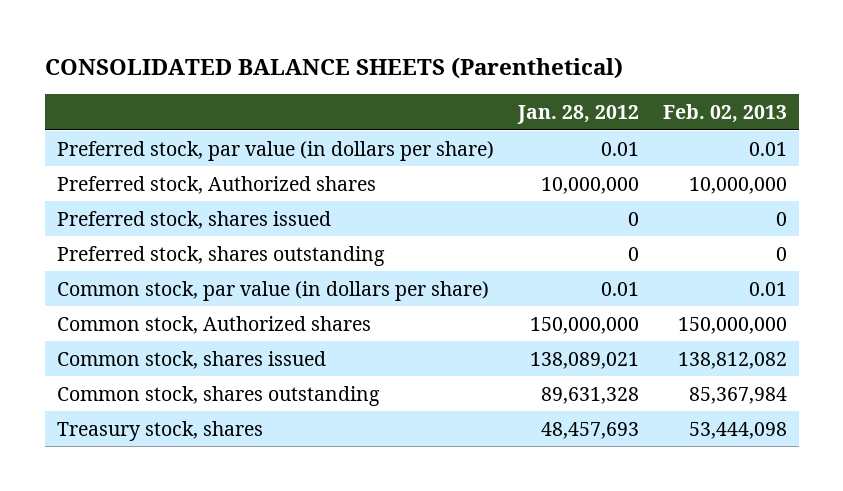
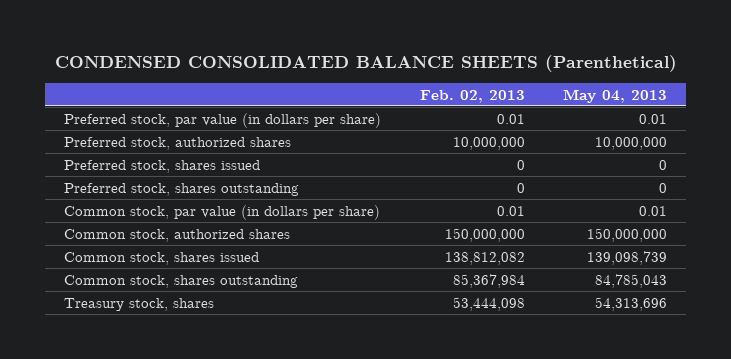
- CONSOLIDATED BALANCE SHEETS (Parenthetical)
+ CONDENSED CONSOLIDATED BALANCE SHEETS (Parenthetical)
- | Jan. 28, 2012 | Feb. 02, 2013
+ | Feb. 02, 2013 | May 04, 2013
- Preferred stock, Authorized shares | 10,000,000 | 10,000,000
+ Preferred stock, authorized shares | 10,000,000 | 10,000,000
- Common stock, Authorized shares | 150,000,000 | 150,000,000
+ Common stock, authorized shares | 150,000,000 | 150,000,000

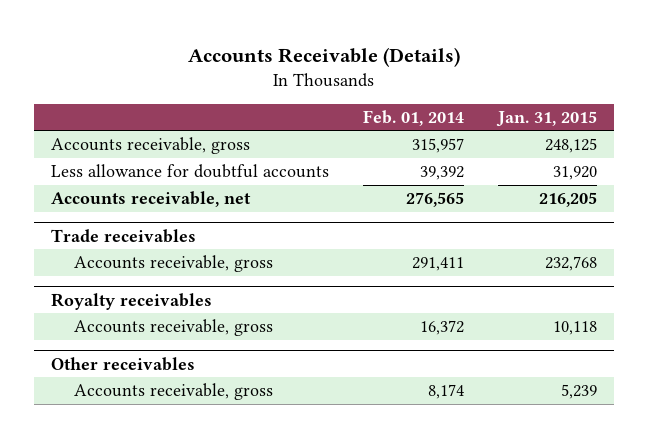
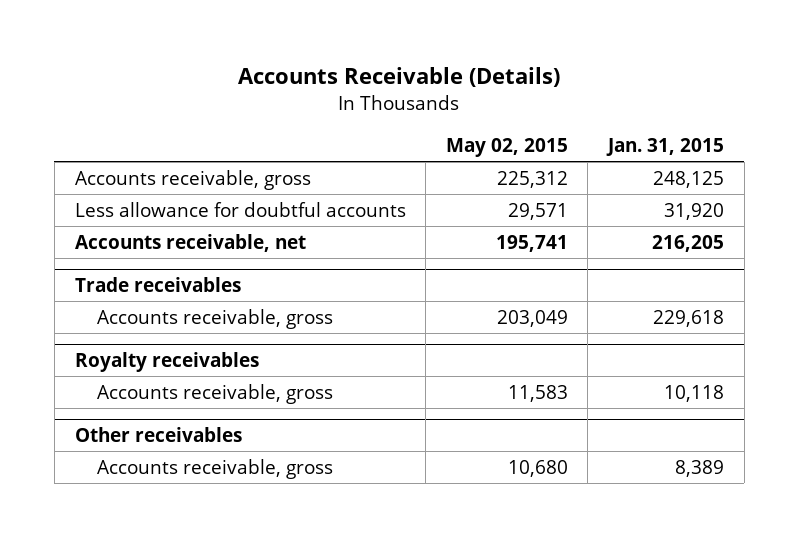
- | Feb. 01, 2014 | Jan. 31, 2015
+ | May 02, 2015 | Jan. 31, 2015
@ Trade receivables
- Accounts receivable, gross | 291,411 | 232,768
+ Accounts receivable, gross | 203,049 | 229,618
@ Other receivables
- Accounts receivable, gross | 8,174 | 5,239
+ Accounts receivable, gross | 10,680 | 8,389

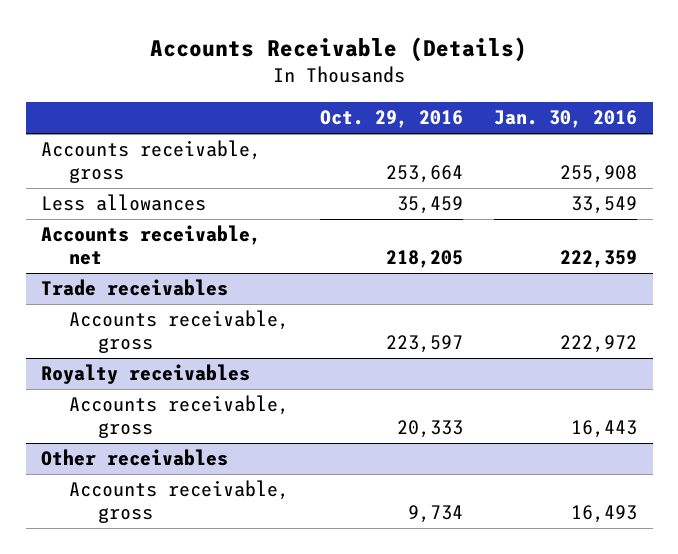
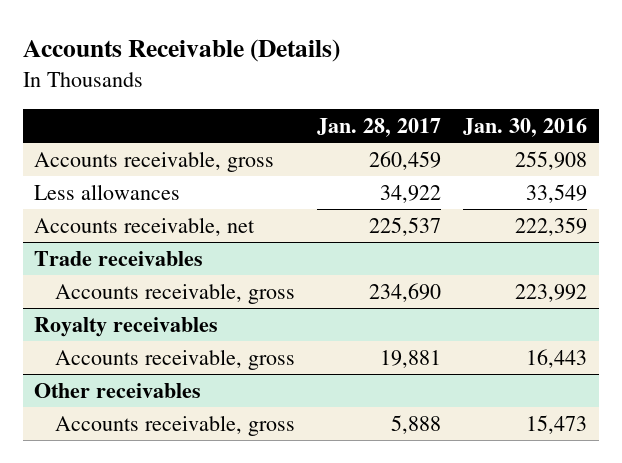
- | Oct. 29, 2016 | Jan. 30, 2016
+ | Jan. 28, 2017 | Jan. 30, 2016
@ Trade receivables
- Accounts receivable, gross | 223,597 | 222,972
+ Accounts receivable, gross | 234,690 | 223,992
@ Other receivables
- Accounts receivable, gross | 9,734 | 16,493
+ Accounts receivable, gross | 5,888 | 15,473

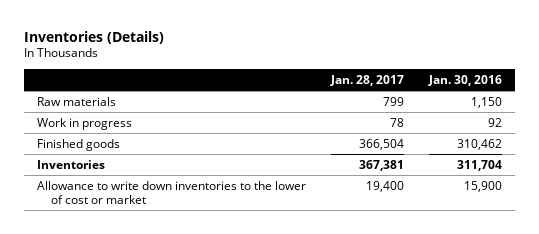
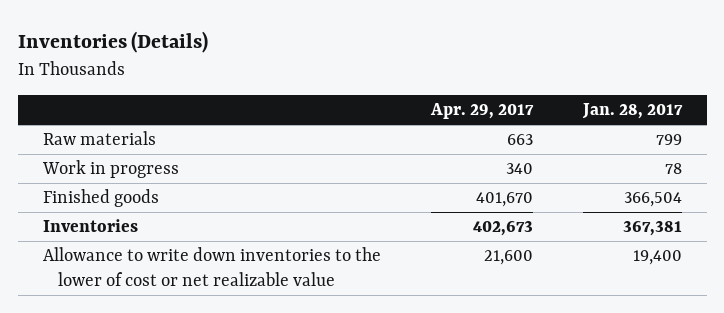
- | Jan. 28, 2017 | Jan. 30, 2016
+ | Apr. 29, 2017 | Jan. 28, 2017
- Allowance to write down inventories to the lower of cost or market | 19,400 | 15,900
+ Allowance to write down inventories to the lower of cost or net realizable value | 21,600 | 19,400

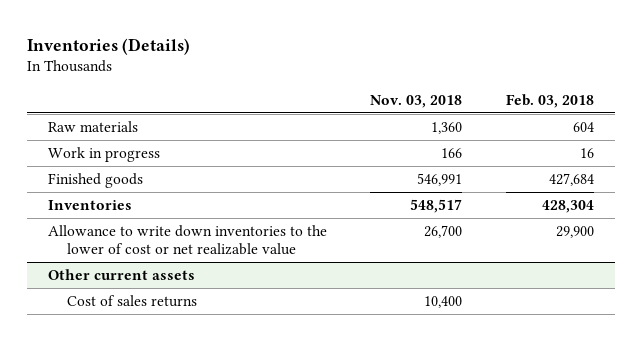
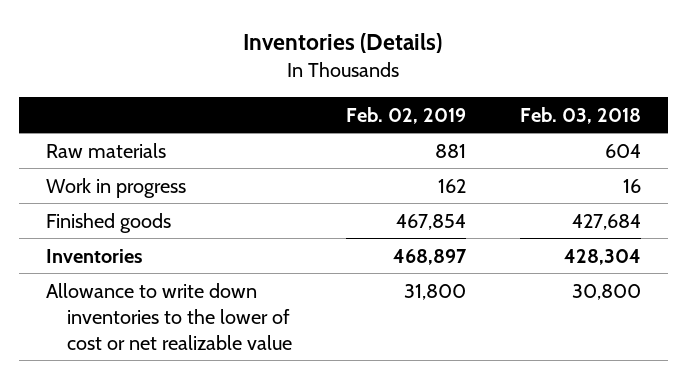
- | Nov. 03, 2018 | Feb. 03, 2018
+ | Feb. 02, 2019 | Feb. 03, 2018
- Allowance to write down inventories to the lower of cost or net realizable value | 26,700 | 29,900
- Other current assets
- Cost of sales returns | 10,400 |
+ Allowance to write down inventories to the lower of cost or net realizable value | 31,800 | 30,800

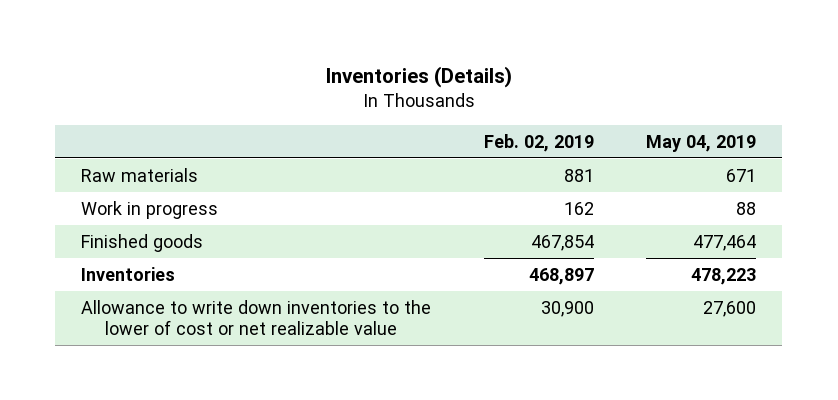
- | Feb. 02, 2019 | Feb. 03, 2018
+ | Feb. 02, 2019 | May 04, 2019
- Allowance to write down inventories to the lower of cost or net realizable value | 31,800 | 30,800
+ Allowance to write down inventories to the lower of cost or net realizable value | 30,900 | 27,600

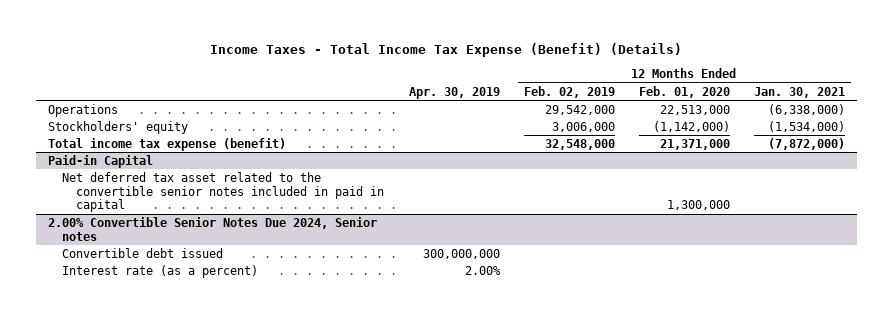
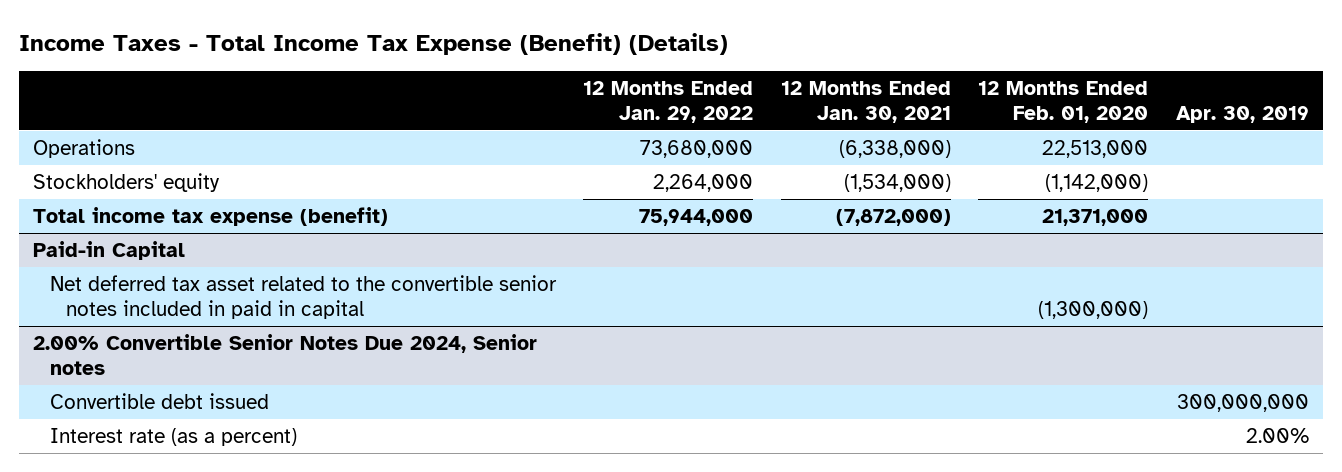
- | Apr. 30, 2019 | 12 Months Ended Feb. 02, 2019 | 12 Months Ended Feb. 01, 2020 | 12 Months Ended Jan. 30, 2021
+ | 12 Months Ended Jan. 29, 2022 | 12 Months Ended Jan. 30, 2021 | 12 Months Ended Feb. 01, 2020 | Apr. 30, 2019
@ Paid-in Capital
- Net deferred tax asset related to the convertible senior notes included in paid in capital | | | 1,300,000 |
+ Net deferred tax asset related to the convertible senior notes included in paid in capital | | | (1,300,000) |

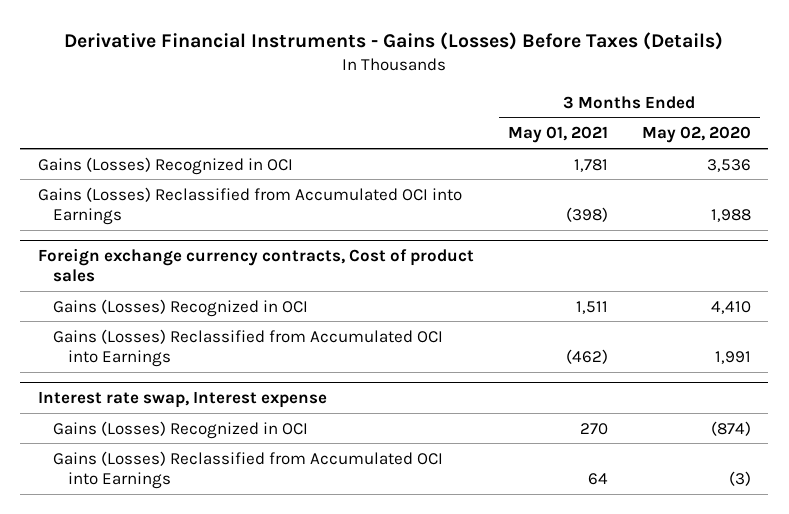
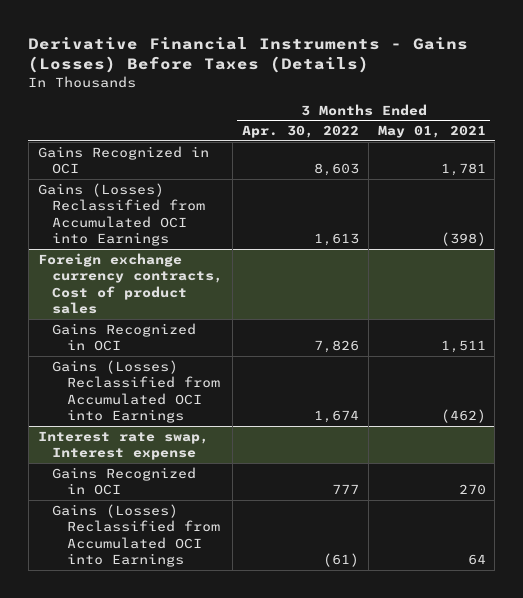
- | 3 Months Ended May 01, 2021 | 3 Months Ended May 02, 2020
+ | 3 Months Ended Apr. 30, 2022 | 3 Months Ended May 01, 2021
- Gains (Losses) Recognized in OCI | 1,781 | 3,536
+ Gains Recognized in OCI | 8,603 | 1,781
@ Foreign exchange currency contracts, Cost of product sales
- Gains (Losses) Recognized in OCI | 1,511 | 4,410
+ Gains Recognized in OCI | 7,826 | 1,511
@ Interest rate swap, Interest expense
- Gains (Losses) Recognized in OCI | 270 | (874)
+ Gains Recognized in OCI | 777 | 270

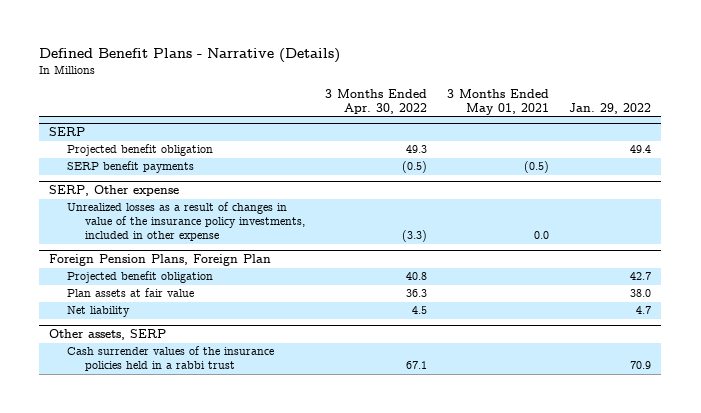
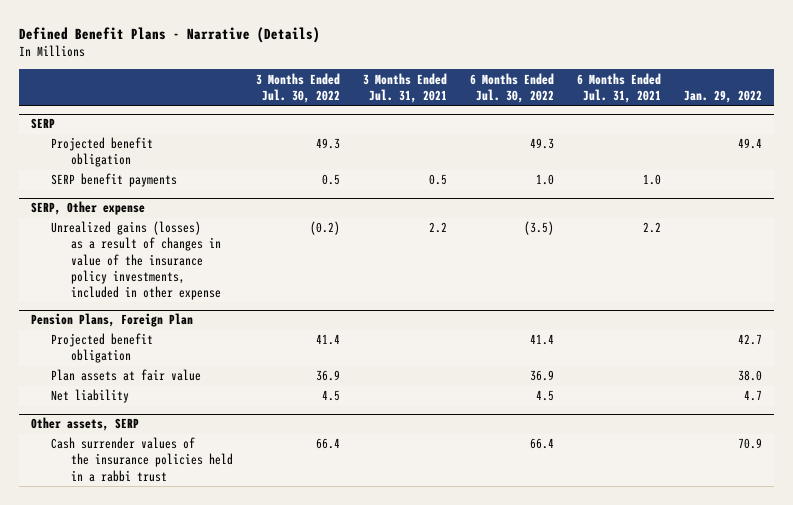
- | 3 Months Ended Apr. 30, 2022 | 3 Months Ended May 01, 2021 | Jan. 29, 2022
+ | 3 Months Ended Jul. 30, 2022 | 3 Months Ended Jul. 31, 2021 | 6 Months Ended Jul. 30, 2022 | 6 Months Ended Jul. 31, 2021 | Jan. 29, 2022
@ SERP, Other expense
- Unrealized losses as a result of changes in value of the insurance policy investments, included in other expense | (3.3) | 0.0 |
- Foreign Pension Plans, Foreign Plan
@ SERP, Other expense
+ Unrealized gains (losses) as a result of changes in value of the insurance policy investments, included in other expense | (0.2) | 2.2 | (3.5) | 2.2 |
+ Pension Plans, Foreign Plan

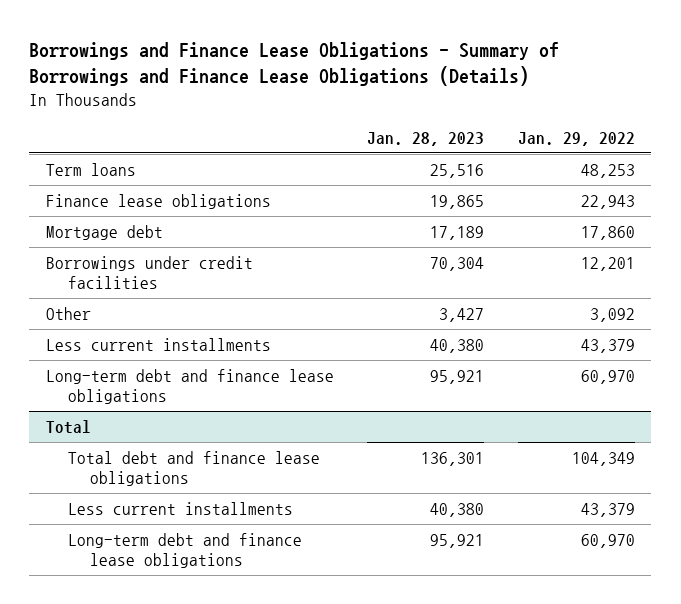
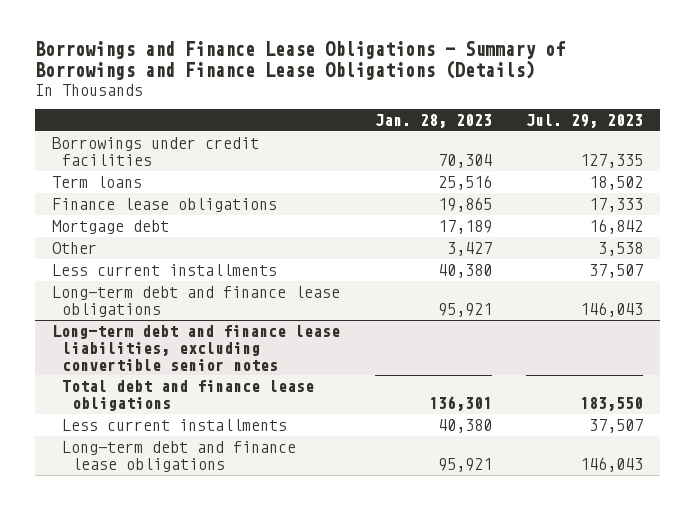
- | Jan. 28, 2023 | Jan. 29, 2022
+ | Jan. 28, 2023 | Jul. 29, 2023
moved up: Borrowings under credit facilities | 70,304 | 127,335
- Total
+ Long-term debt and finance lease liabilities, excluding convertible senior notes

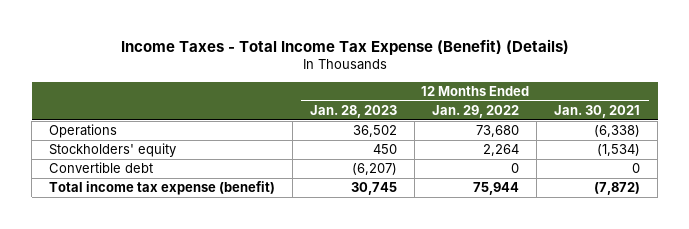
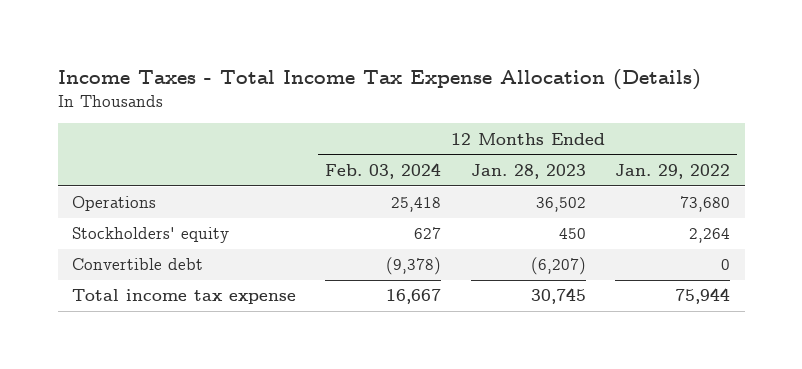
- Income Taxes - Total Income Tax Expense (Benefit) (Details)
+ Income Taxes - Total Income Tax Expense Allocation (Details)
- | 12 Months Ended Jan. 28, 2023 | 12 Months Ended Jan. 29, 2022 | 12 Months Ended Jan. 30, 2021
+ | 12 Months Ended Feb. 03, 2024 | 12 Months Ended Jan. 28, 2023 | 12 Months Ended Jan. 29, 2022
- Total income tax expense (benefit) | 30,745 | 75,944 | (7,872)
+ Total income tax expense | 16,667 | 30,745 | 75,944

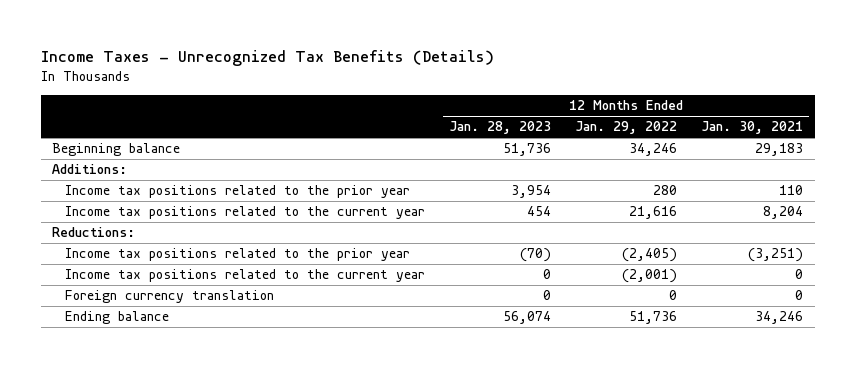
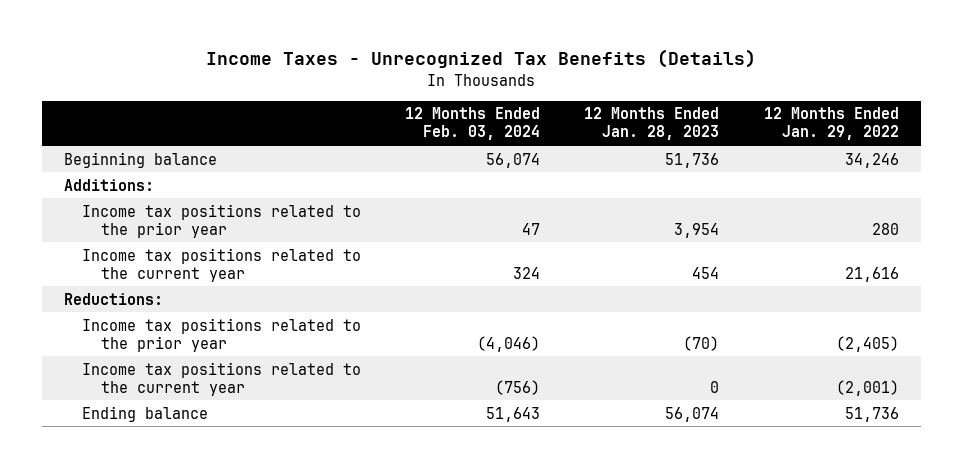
- | 12 Months Ended Jan. 28, 2023 | 12 Months Ended Jan. 29, 2022 | 12 Months Ended Jan. 30, 2021
+ | 12 Months Ended Feb. 03, 2024 | 12 Months Ended Jan. 28, 2023 | 12 Months Ended Jan. 29, 2022
- Foreign currency translation | 0 | 0 | 0

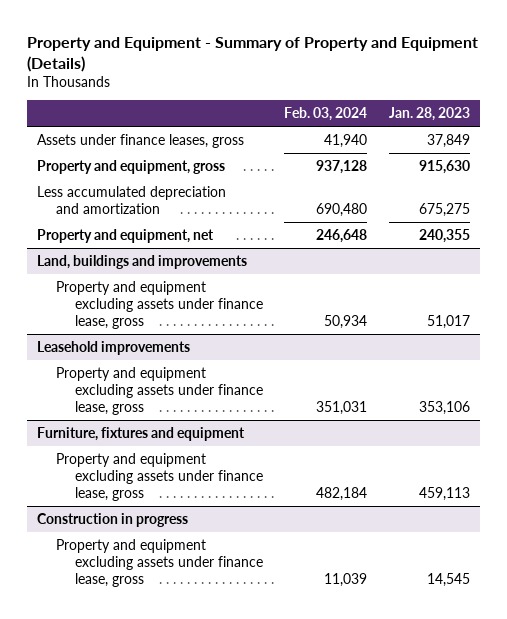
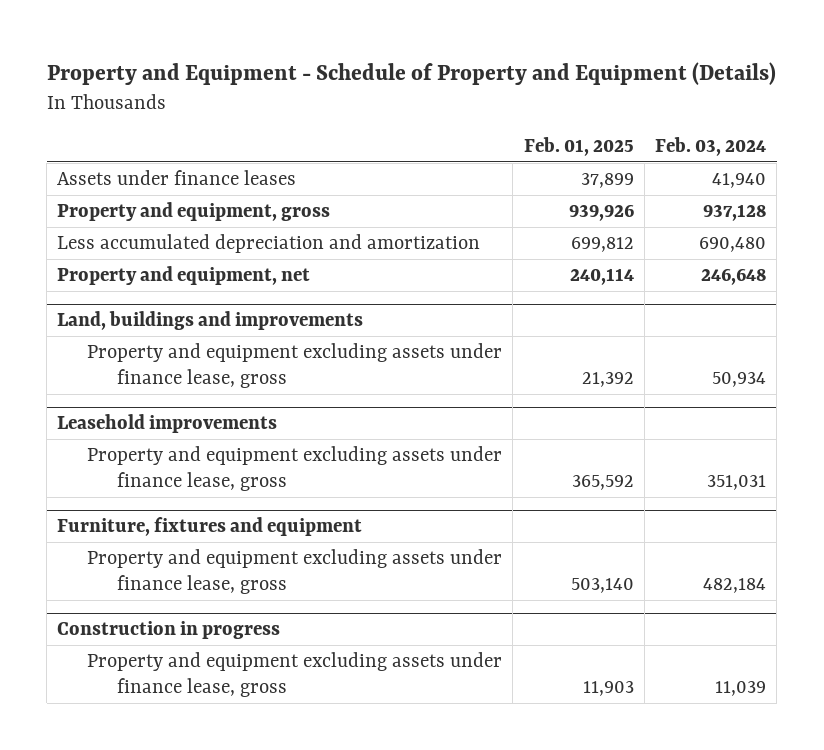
- Property and Equipment - Summary of Property and Equipment (Details)
+ Property and Equipment - Schedule of Property and Equipment (Details)
- | Feb. 03, 2024 | Jan. 28, 2023
+ | Feb. 01, 2025 | Feb. 03, 2024
- Assets under finance leases, gross | 41,940 | 37,849
+ Assets under finance leases | 37,899 | 41,940

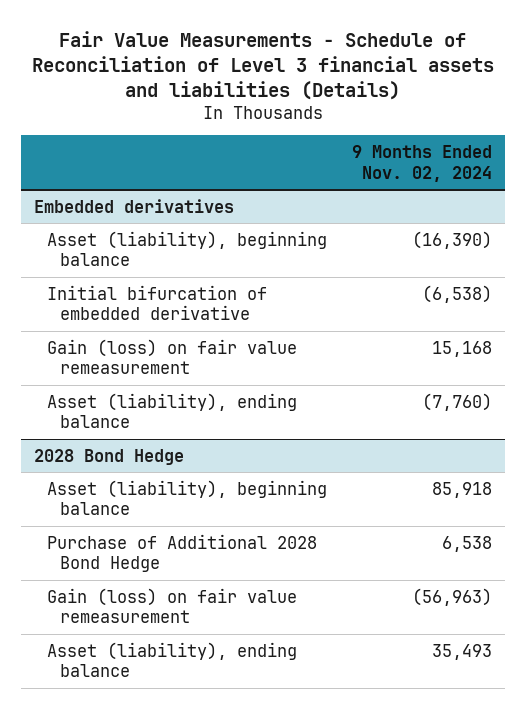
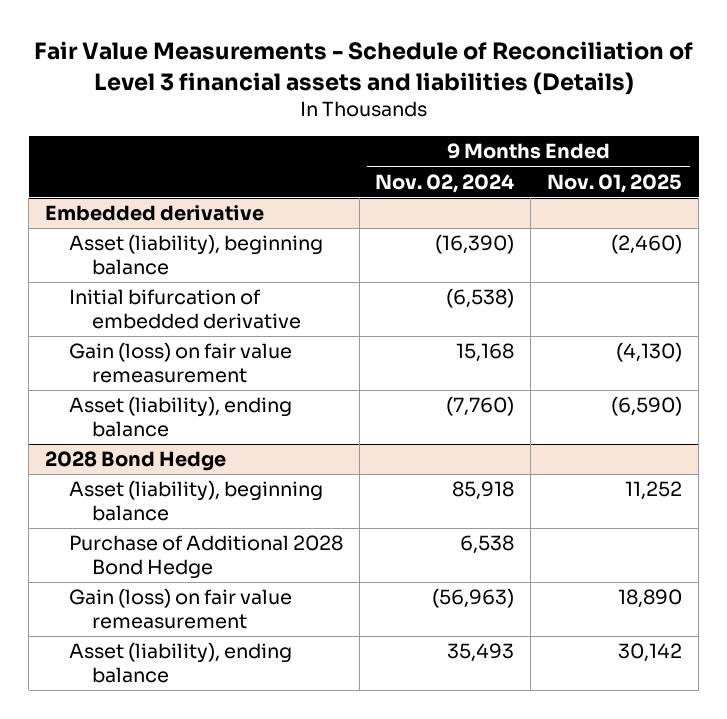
- | 9 Months Ended Nov. 02, 2024
+ | 9 Months Ended Nov. 02, 2024 | 9 Months Ended Nov. 01, 2025
- Embedded derivatives
+ Embedded derivative

